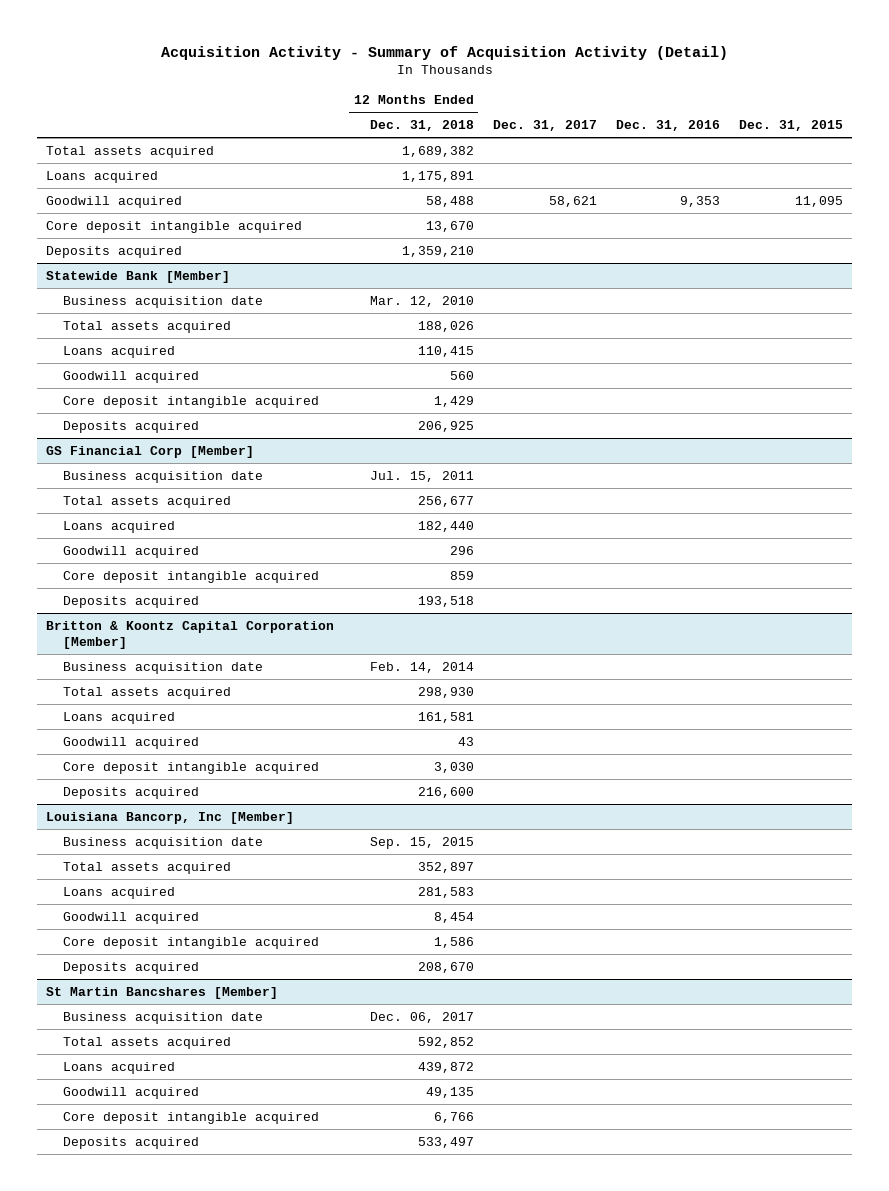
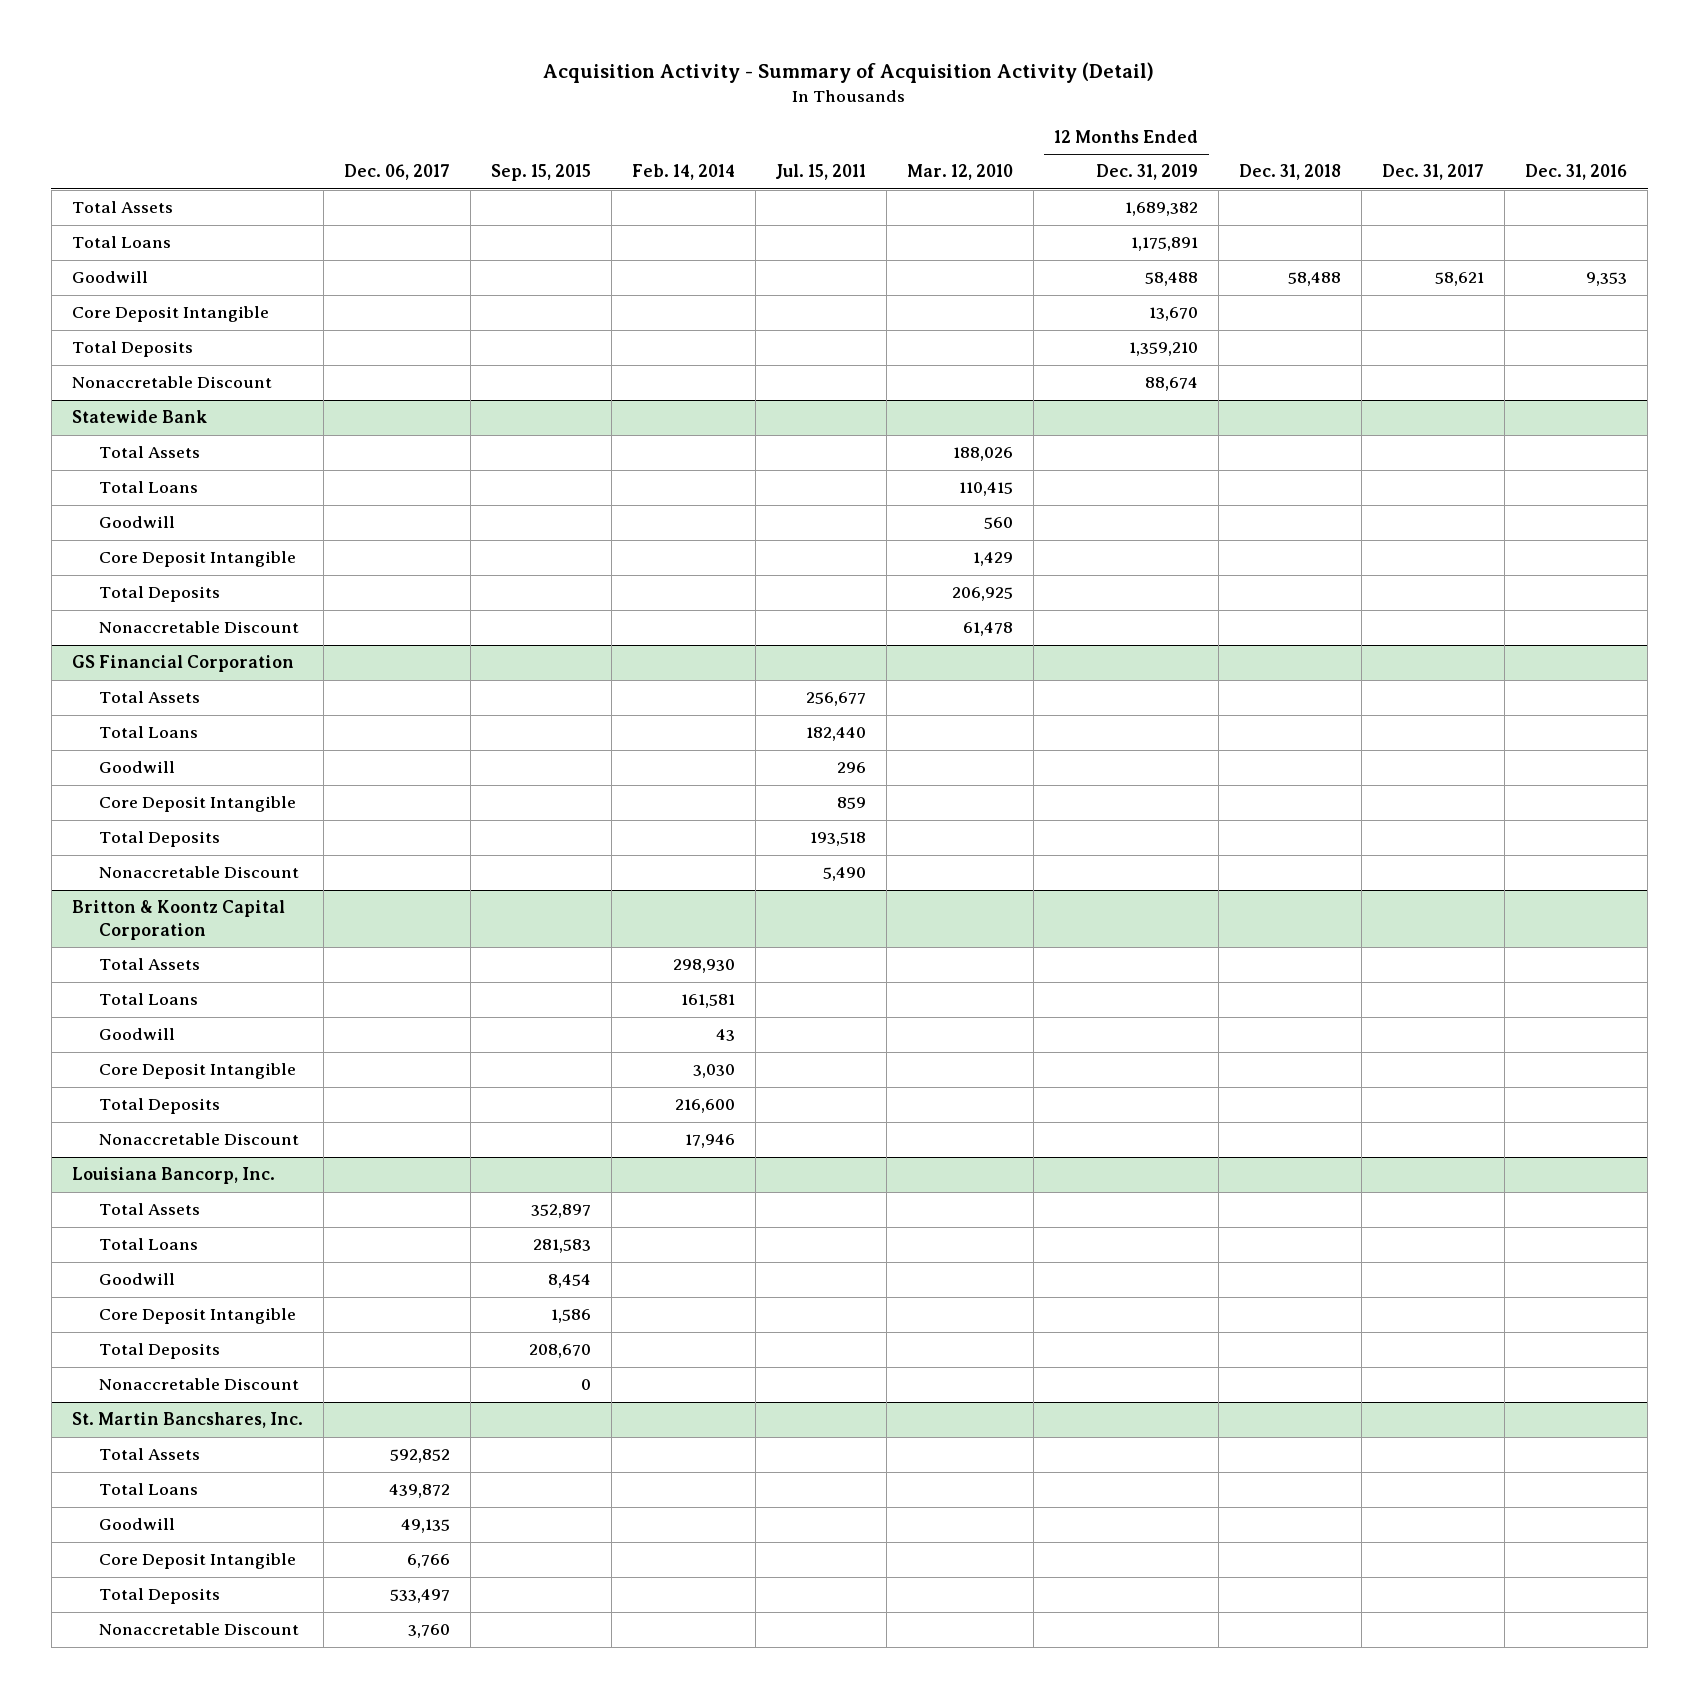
- | 12 Months Ended Dec. 31, 2018 | Dec. 31, 2017 | Dec. 31, 2016 | Dec. 31, 2015
+ | Dec. 06, 2017 | Sep. 15, 2015 | Feb. 14, 2014 | Jul. 15, 2011 | Mar. 12, 2010 | 12 Months Ended Dec. 31, 2019 | Dec. 31, 2018 | Dec. 31, 2017 | Dec. 31, 2016
- Total assets acquired | 1,689,382 | | |
- Loans acquired | 1,175,891 | | |
- Goodwill acquired | 58,488 | 58,621 | 9,353 | 11,095
- Core deposit intangible acquired | 13,670 | | |
- Deposits acquired | 1,359,210 | | |
- Statewide Bank [Member]
- Business acquisition date | Mar. 12, 2010 | | |
- Total assets acquired | 188,026 | | |
- Loans acquired | 110,415 | | |
- Goodwill acquired | 560 | | |
- Core deposit intangible acquired | 1,429 | | |
- Deposits acquired | 206,925 | | |
- GS Financial Corp [Member]
- Business acquisition date | Jul. 15, 2011 | | |
- Total assets acquired | 256,677 | | |
- Loans acquired | 182,440 | | |
- Goodwill acquired | 296 | | |
- Core deposit intangible acquired | 859 | | |
- Deposits acquired | 193,518 | | |
- Britton & Koontz Capital Corporation [Member]
- Business acquisition date | Feb. 14, 2014 | | |
- Total assets acquired | 298,930 | | |
- Loans acquired | 161,581 | | |
- Goodwill acquired | 43 | | |
- Core deposit intangible acquired | 3,030 | | |
- Deposits acquired | 216,600 | | |
- Louisiana Bancorp, Inc [Member]
- Business acquisition date | Sep. 15, 2015 | | |
- Total assets acquired | 352,897 | | |
- Loans acquired | 281,583 | | |
- Goodwill acquired | 8,454 | | |
- Core deposit intangible acquired | 1,586 | | |
- Deposits acquired | 208,670 | | |
- St Martin Bancshares [Member]
- Business acquisition date | Dec. 06, 2017 | | |
- Total assets acquired | 592,852 | | |
- Loans acquired | 439,872 | | |
- Goodwill acquired | 49,135 | | |
- Core deposit intangible acquired | 6,766 | | |
- Deposits acquired | 533,497 | | |
+ Total Assets | | | | | | 1,689,382 | | |
+ Total Loans | | | | | | 1,175,891 | | |
+ Goodwill | | | | | | 58,488 | 58,488 | 58,621 | 9,353
+ Core Deposit Intangible | | | | | | 13,670 | | |
+ Total Deposits | | | | | | 1,359,210 | | |
+ Nonaccretable Discount | | | | | | 88,674 | | |
+ Statewide Bank
+ Total Assets | | | | | 188,026 | | | |
+ Total Loans | | | | | 110,415 | | | |
+ Goodwill | | | | | 560 | | | |
+ Core Deposit Intangible | | | | | 1,429 | | | |
+ Total Deposits | | | | | 206,925 | | | |
+ Nonaccretable Discount | | | | | 61,478 | | | |
+ GS Financial Corporation
+ Total Assets | | | | 256,677 | | | | |
+ Total Loans | | | | 182,440 | | | | |
+ Goodwill | | | | 296 | | | | |
+ Core Deposit Intangible | | | | 859 | | | | |
+ Total Deposits | | | | 193,518 | | | | |
+ Nonaccretable Discount | | | | 5,490 | | | | |
+ Britton & Koontz Capital Corporation
+ Total Assets | | | 298,930 | | | | | |
+ Total Loans | | | 161,581 | | | | | |
+ Goodwill | | | 43 | | | | | |
+ Core Deposit Intangible | | | 3,030 | | | | | |
+ Total Deposits | | | 216,600 | | | | | |
+ Nonaccretable Discount | | | 17,946 | | | | | |
+ Louisiana Bancorp, Inc.
+ Total Assets | | 352,897 | | | | | | |
+ Total Loans | | 281,583 | | | | | | |
+ Goodwill | | 8,454 | | | | | | |
+ Core Deposit Intangible | | 1,586 | | | | | | |
+ Total Deposits | | 208,670 | | | | | | |
+ Nonaccretable Discount | | 0 | | | | | | |
+ St. Martin Bancshares, Inc.
+ Total Assets | 592,852 | | | | | | | |
+ Total Loans | 439,872 | | | | | | | |
+ Goodwill | 49,135 | | | | | | | |
+ Core Deposit Intangible | 6,766 | | | | | | | |
+ Total Deposits | 533,497 | | | | | | | |
+ Nonaccretable Discount | 3,760 | | | | | | | |

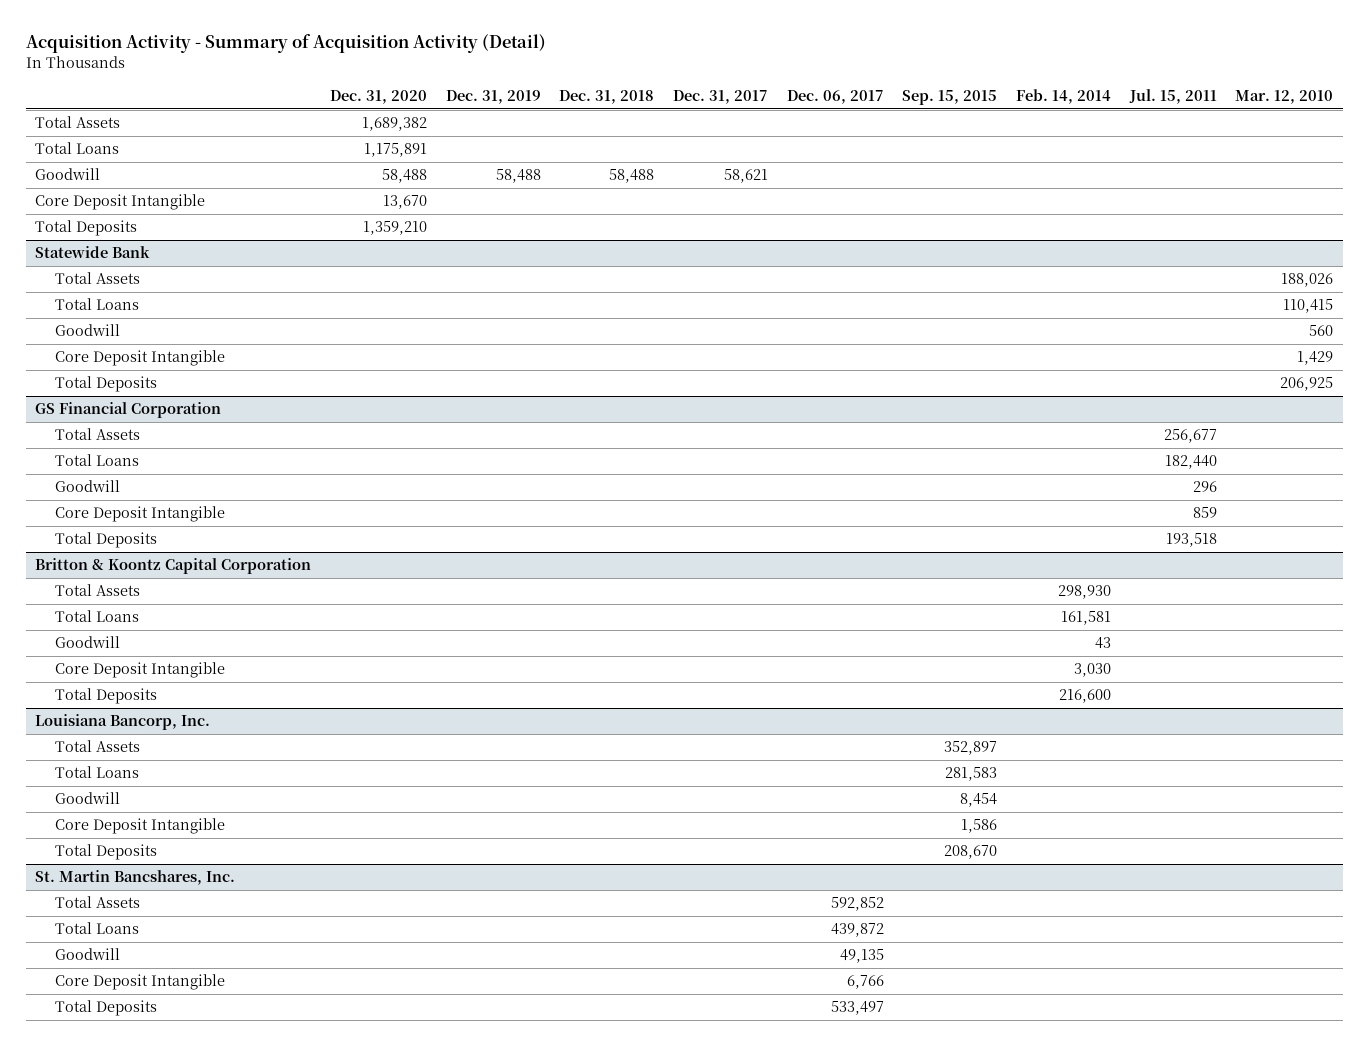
- | Dec. 06, 2017 | Sep. 15, 2015 | Feb. 14, 2014 | Jul. 15, 2011 | Mar. 12, 2010 | 12 Months Ended Dec. 31, 2019 | Dec. 31, 2018 | Dec. 31, 2017 | Dec. 31, 2016
+ | Dec. 31, 2020 | Dec. 31, 2019 | Dec. 31, 2018 | Dec. 31, 2017 | Dec. 06, 2017 | Sep. 15, 2015 | Feb. 14, 2014 | Jul. 15, 2011 | Mar. 12, 2010
- Nonaccretable Discount | | | | | | 88,674 | | |
@ Statewide Bank
- Nonaccretable Discount | | | | | 61,478 | | | |
@ GS Financial Corporation
- Nonaccretable Discount | | | | 5,490 | | | | |
@ Britton & Koontz Capital Corporation
- Nonaccretable Discount | | | 17,946 | | | | | |
@ Louisiana Bancorp, Inc.
- Nonaccretable Discount | | 0 | | | | | | |
@ St. Martin Bancshares, Inc.
- Nonaccretable Discount | 3,760 | | | | | | | |

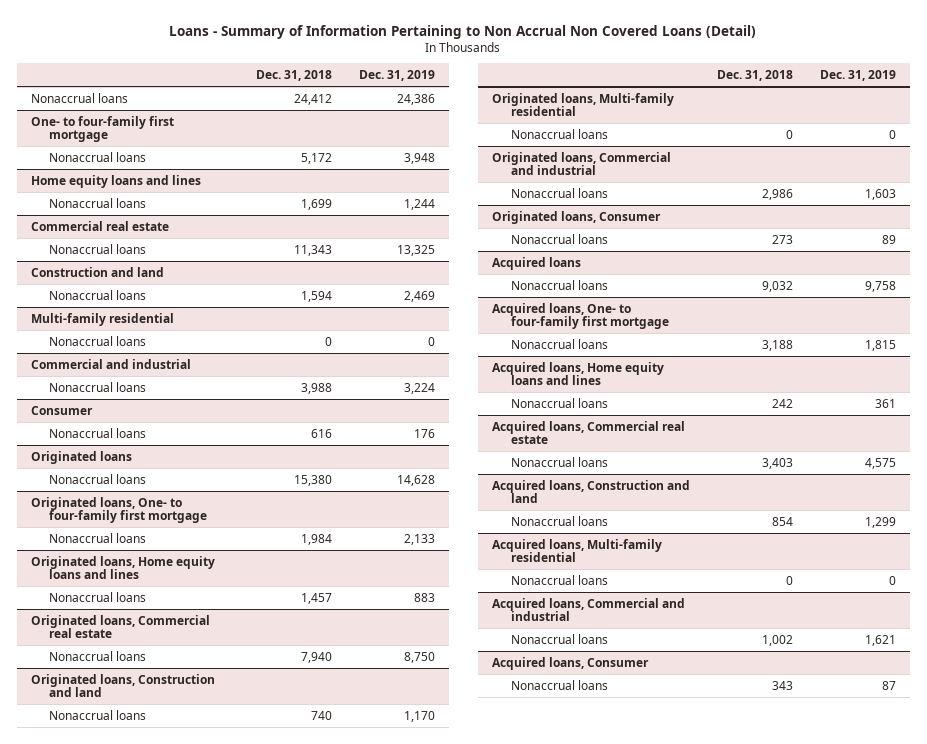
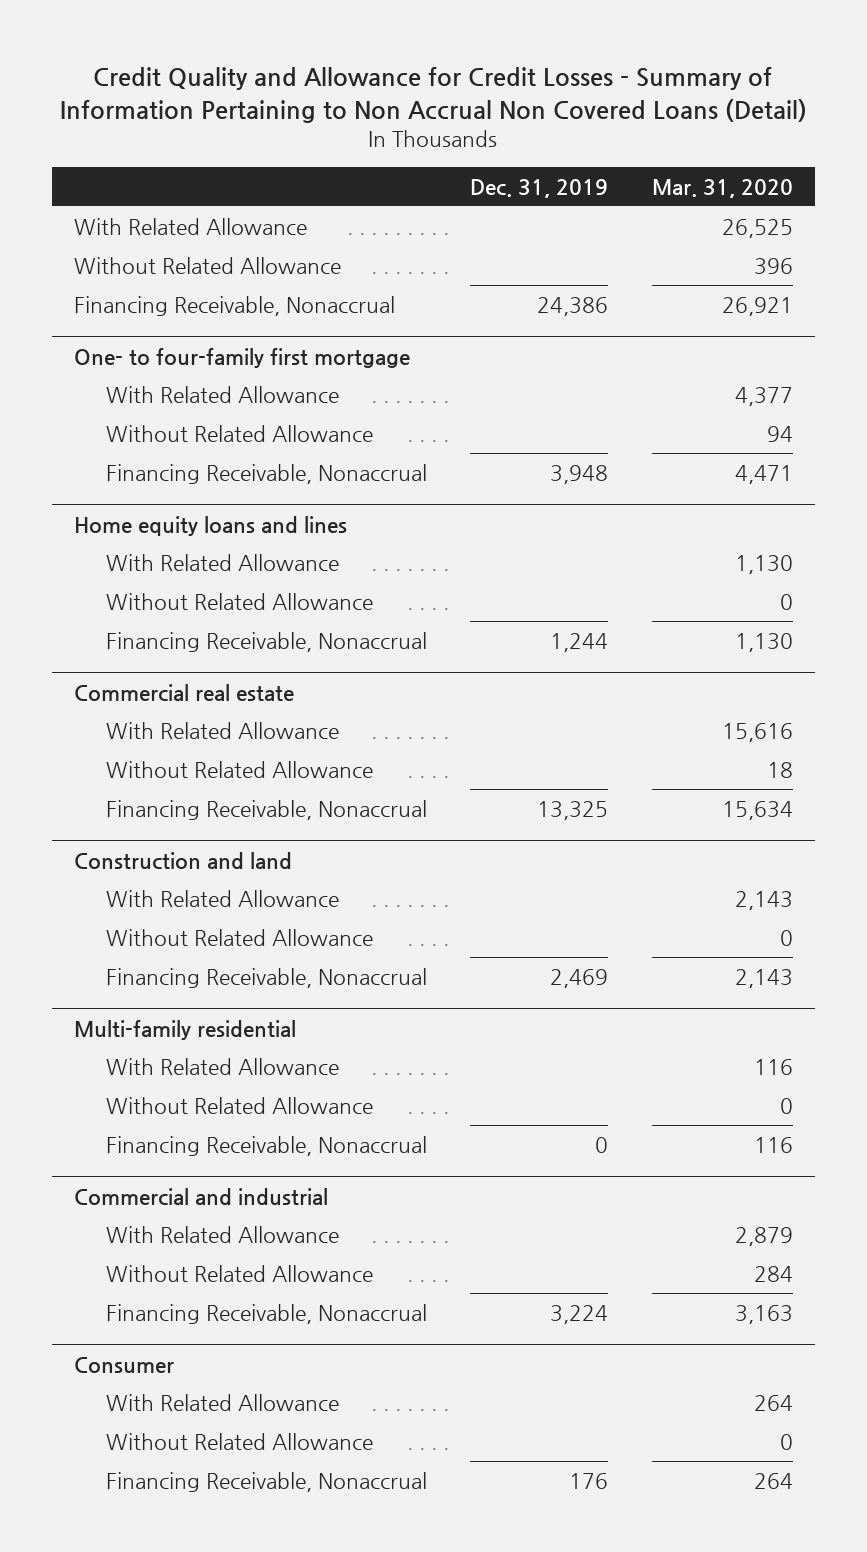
- Loans - Summary of Information Pertaining to Non Accrual Non Covered Loans (Detail)
+ Credit Quality and Allowance for Credit Losses - Summary of Information Pertaining to Non Accrual Non Covered Loans (Detail)
- | Dec. 31, 2018 | Dec. 31, 2019
+ | Dec. 31, 2019 | Mar. 31, 2020
- Nonaccrual loans | 24,412 | 24,386
+ With Related Allowance | | 26,525
+ Without Related Allowance | | 396
+ Financing Receivable, Nonaccrual | 24,386 | 26,921
@ One- to four-family first mortgage
- Nonaccrual loans | 5,172 | 3,948
+ With Related Allowance | | 4,377
+ Without Related Allowance | | 94
+ Financing Receivable, Nonaccrual | 3,948 | 4,471
@ Home equity loans and lines
- Nonaccrual loans | 1,699 | 1,244
+ With Related Allowance | | 1,130
+ Without Related Allowance | | 0
+ Financing Receivable, Nonaccrual | 1,244 | 1,130
@ Commercial real estate
- Nonaccrual loans | 11,343 | 13,325
+ With Related Allowance | | 15,616
+ Without Related Allowance | | 18
+ Financing Receivable, Nonaccrual | 13,325 | 15,634
@ Construction and land
- Nonaccrual loans | 1,594 | 2,469
+ With Related Allowance | | 2,143
+ Without Related Allowance | | 0
+ Financing Receivable, Nonaccrual | 2,469 | 2,143
@ Multi-family residential
- Nonaccrual loans | 0 | 0
+ With Related Allowance | | 116
+ Without Related Allowance | | 0
+ Financing Receivable, Nonaccrual | 0 | 116
@ Commercial and industrial
- Nonaccrual loans | 3,988 | 3,224
+ With Related Allowance | | 2,879
+ Without Related Allowance | | 284
+ Financing Receivable, Nonaccrual | 3,224 | 3,163
@ Consumer
- Nonaccrual loans | 616 | 176
- Originated loans
- Nonaccrual loans | 15,380 | 14,628
- Originated loans, One- to four-family first mortgage
- Nonaccrual loans | 1,984 | 2,133
- Originated loans, Home equity loans and lines
- Nonaccrual loans | 1,457 | 883
- Originated loans, Commercial real estate
- Nonaccrual loans | 7,940 | 8,750
- Originated loans, Construction and land
- Nonaccrual loans | 740 | 1,170
- Originated loans, Multi-family residential
- Nonaccrual loans | 0 | 0
- Originated loans, Commercial and industrial
- Nonaccrual loans | 2,986 | 1,603
- Originated loans, Consumer
- Nonaccrual loans | 273 | 89
- Acquired loans
- Nonaccrual loans | 9,032 | 9,758
- Acquired loans, One- to four-family first mortgage
- Nonaccrual loans | 3,188 | 1,815
- Acquired loans, Home equity loans and lines
- Nonaccrual loans | 242 | 361
- Acquired loans, Commercial real estate
- Nonaccrual loans | 3,403 | 4,575
- Acquired loans, Construction and land
- Nonaccrual loans | 854 | 1,299
- Acquired loans, Multi-family residential
- Nonaccrual loans | 0 | 0
- Acquired loans, Commercial and industrial
- Nonaccrual loans | 1,002 | 1,621
- Acquired loans, Consumer
- Nonaccrual loans | 343 | 87
@ Consumer
+ With Related Allowance | | 264
+ Without Related Allowance | | 0
+ Financing Receivable, Nonaccrual | 176 | 264

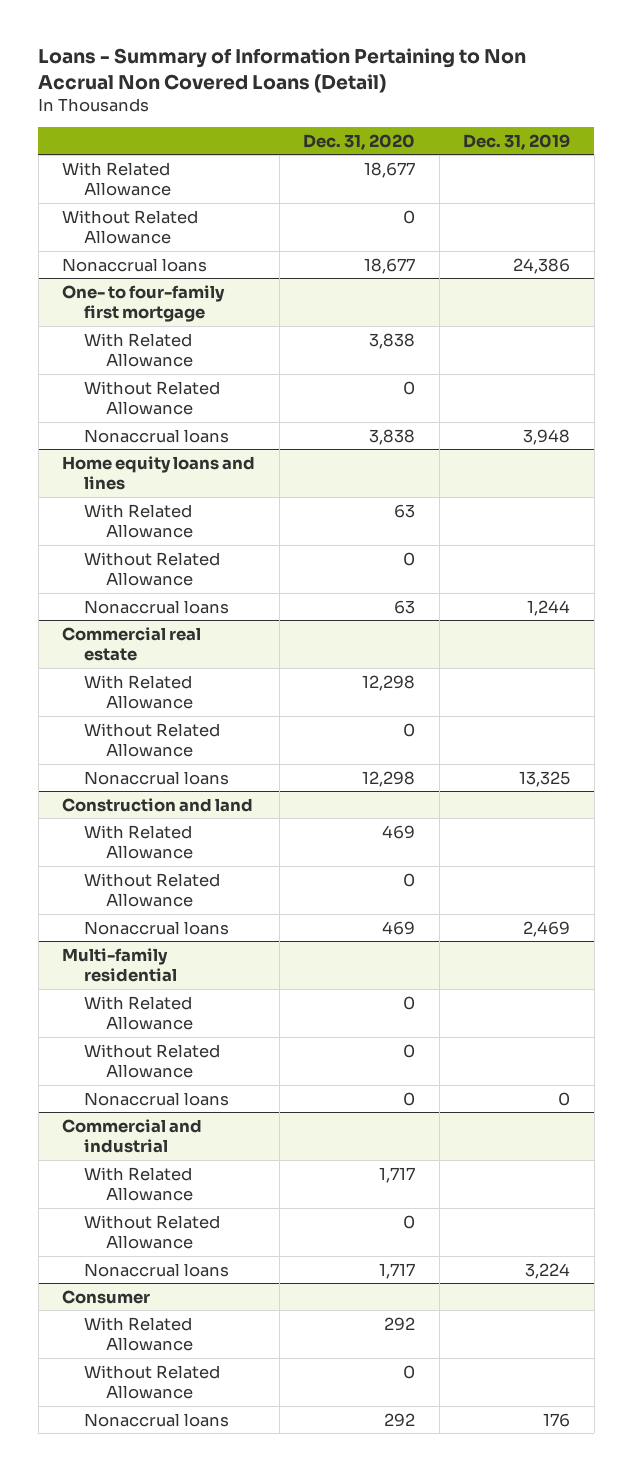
- Credit Quality and Allowance for Credit Losses - Summary of Information Pertaining to Non Accrual Non Covered Loans (Detail)
+ Loans - Summary of Information Pertaining to Non Accrual Non Covered Loans (Detail)
- | Dec. 31, 2019 | Mar. 31, 2020
+ | Dec. 31, 2020 | Dec. 31, 2019
- Financing Receivable, Nonaccrual | 24,386 | 26,921
+ Nonaccrual loans | 18,677 | 24,386
@ One- to four-family first mortgage
- Financing Receivable, Nonaccrual | 3,948 | 4,471
+ Nonaccrual loans | 3,838 | 3,948
@ Home equity loans and lines
- Financing Receivable, Nonaccrual | 1,244 | 1,130
+ Nonaccrual loans | 63 | 1,244
@ Commercial real estate
- Financing Receivable, Nonaccrual | 13,325 | 15,634
+ Nonaccrual loans | 12,298 | 13,325
@ Construction and land
- Financing Receivable, Nonaccrual | 2,469 | 2,143
+ Nonaccrual loans | 469 | 2,469
@ Multi-family residential
- Financing Receivable, Nonaccrual | 0 | 116
+ Nonaccrual loans | 0 | 0
@ Commercial and industrial
- Financing Receivable, Nonaccrual | 3,224 | 3,163
+ Nonaccrual loans | 1,717 | 3,224
@ Consumer
- Financing Receivable, Nonaccrual | 176 | 264
+ Nonaccrual loans | 292 | 176

